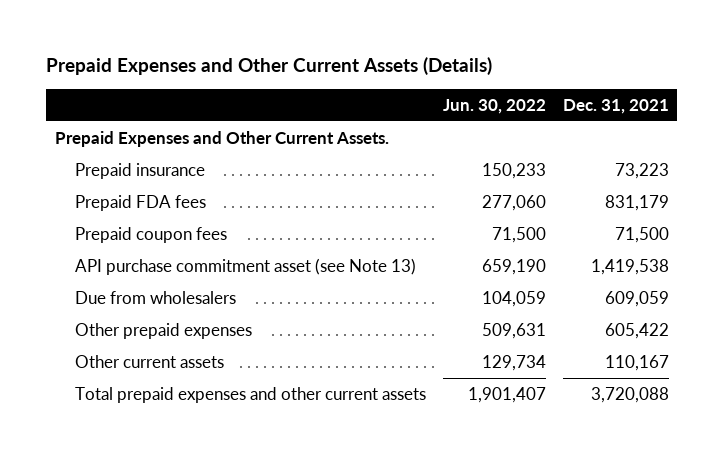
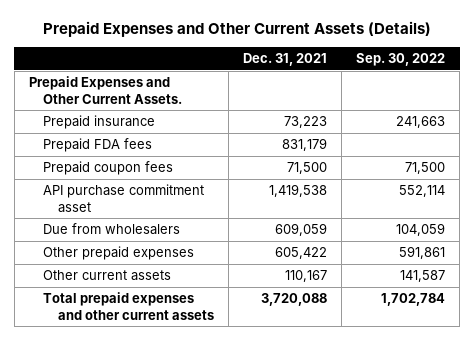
- | Jun. 30, 2022 | Dec. 31, 2021
+ | Dec. 31, 2021 | Sep. 30, 2022
- API purchase commitment asset (see Note 13) | 659,190 | 1,419,538
+ API purchase commitment asset | 1,419,538 | 552,114

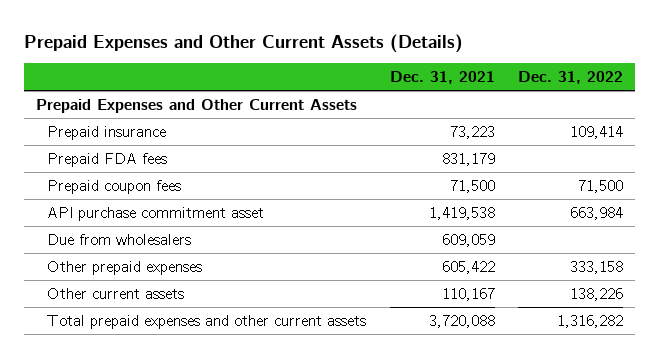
- | Dec. 31, 2021 | Sep. 30, 2022
+ | Dec. 31, 2021 | Dec. 31, 2022
- Prepaid Expenses and Other Current Assets.
+ Prepaid Expenses and Other Current Assets

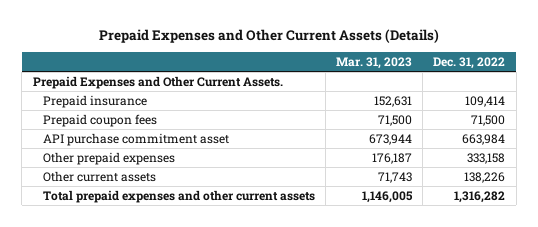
- | Dec. 31, 2021 | Dec. 31, 2022
+ | Mar. 31, 2023 | Dec. 31, 2022
- Prepaid Expenses and Other Current Assets
+ Prepaid Expenses and Other Current Assets.
- Prepaid FDA fees | 831,179 |
- Due from wholesalers | 609,059 |

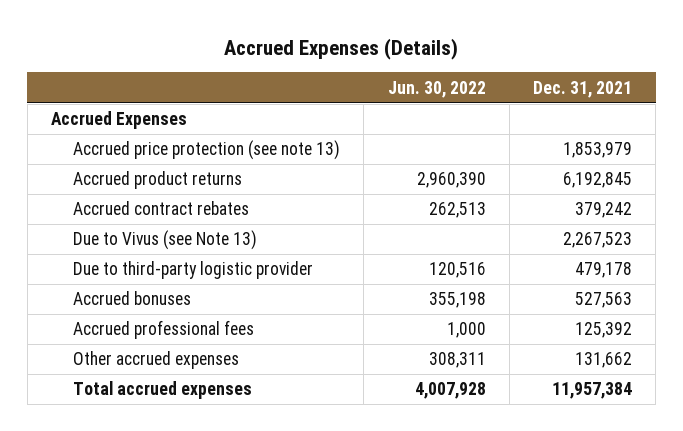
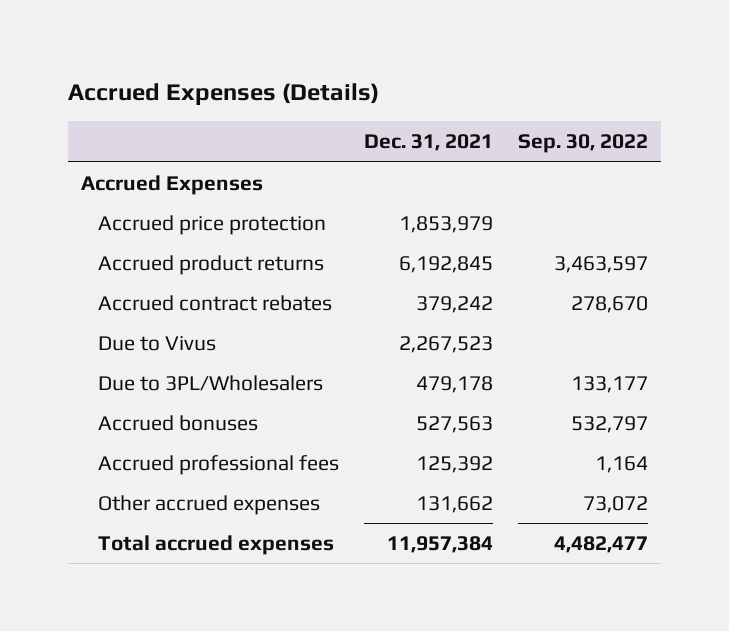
- | Jun. 30, 2022 | Dec. 31, 2021
+ | Dec. 31, 2021 | Sep. 30, 2022
- Accrued price protection (see note 13) | | 1,853,979
+ Accrued price protection | 1,853,979 |
- Due to Vivus (see Note 13) | | 2,267,523
- Due to third-party logistic provider | 120,516 | 479,178
+ Due to Vivus | 2,267,523 |
+ Due to 3PL/Wholesalers | 479,178 | 133,177

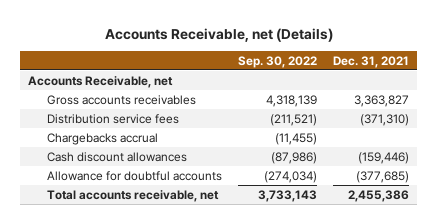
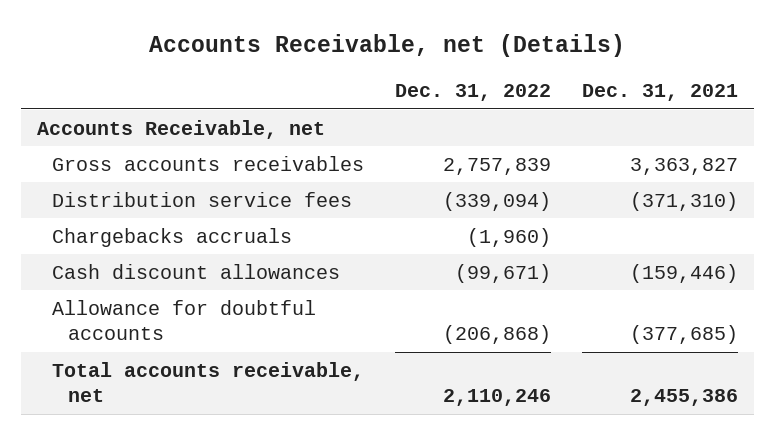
- | Sep. 30, 2022 | Dec. 31, 2021
+ | Dec. 31, 2022 | Dec. 31, 2021
- Chargebacks accrual | (11,455) |
+ Chargebacks accruals | (1,960) |

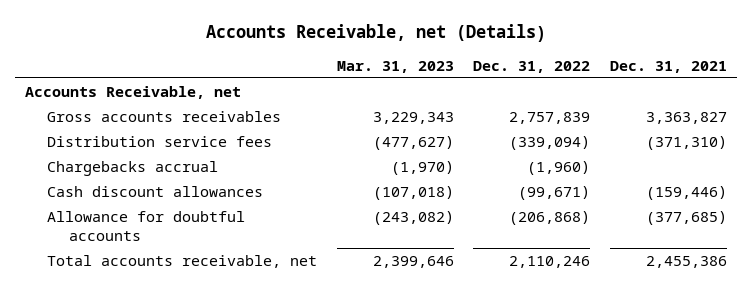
- | Dec. 31, 2022 | Dec. 31, 2021
+ | Mar. 31, 2023 | Dec. 31, 2022 | Dec. 31, 2021
- Chargebacks accruals | (1,960) |
+ Chargebacks accrual | (1,970) | (1,960) |

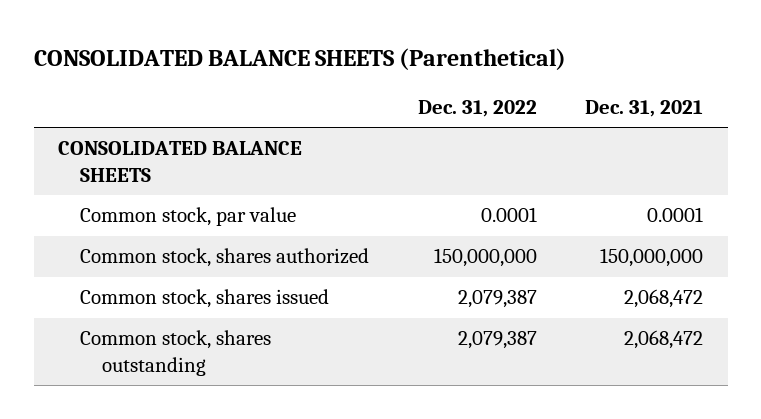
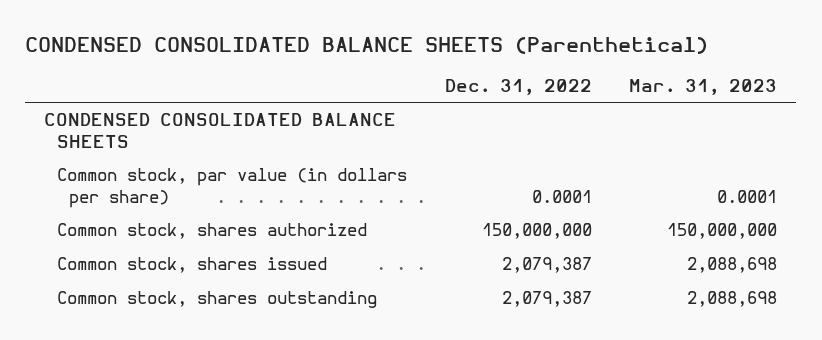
- CONSOLIDATED BALANCE SHEETS (Parenthetical)
+ CONDENSED CONSOLIDATED BALANCE SHEETS (Parenthetical)
- | Dec. 31, 2022 | Dec. 31, 2021
+ | Dec. 31, 2022 | Mar. 31, 2023
- CONSOLIDATED BALANCE SHEETS
- Common stock, par value | 0.0001 | 0.0001
+ CONDENSED CONSOLIDATED BALANCE SHEETS
+ Common stock, par value (in dollars per share) | 0.0001 | 0.0001

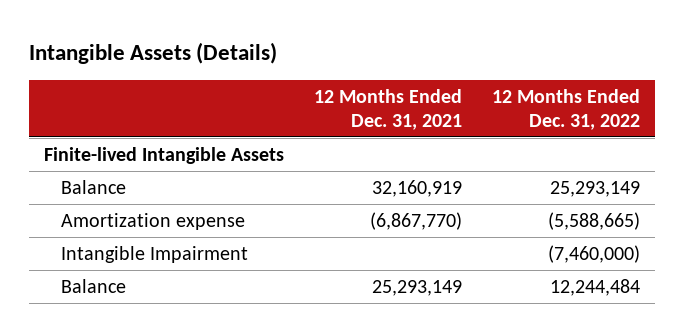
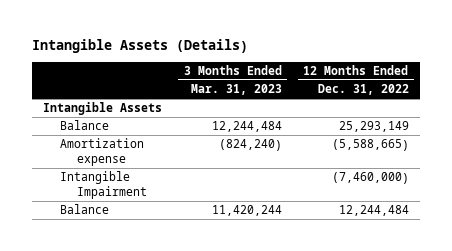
- | 12 Months Ended Dec. 31, 2021 | 12 Months Ended Dec. 31, 2022
+ | 3 Months Ended Mar. 31, 2023 | 12 Months Ended Dec. 31, 2022
- Finite-lived Intangible Assets
+ Intangible Assets

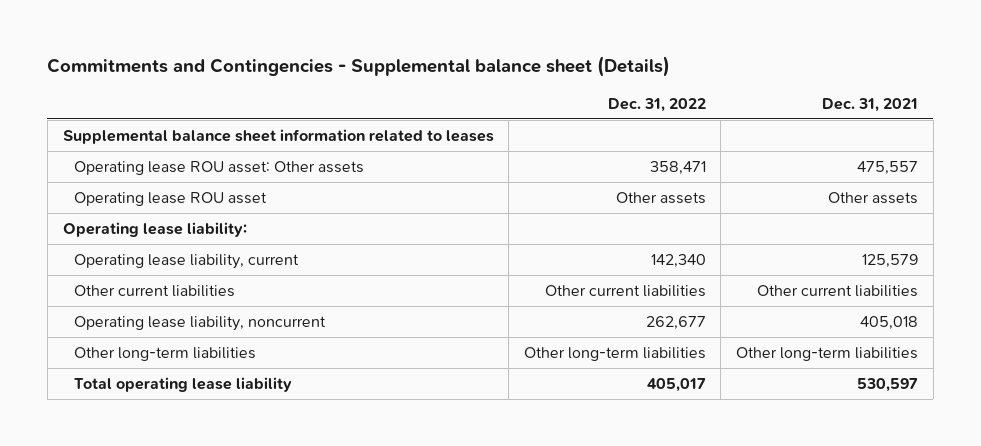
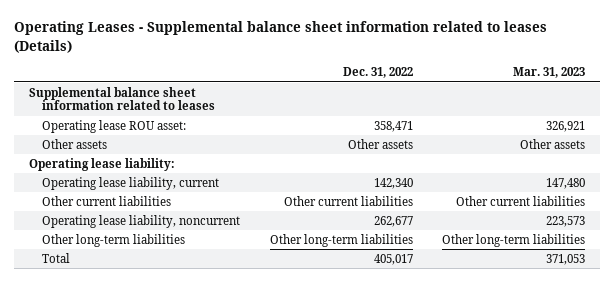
- Commitments and Contingencies - Supplemental balance sheet (Details)
+ Operating Leases - Supplemental balance sheet information related to leases (Details)
- | Dec. 31, 2022 | Dec. 31, 2021
+ | Dec. 31, 2022 | Mar. 31, 2023
- Operating lease ROU asset: Other assets | 358,471 | 475,557
- Operating lease ROU asset | Other assets | Other assets
+ Operating lease ROU asset: | 358,471 | 326,921
+ Other assets | Other assets | Other assets
- Total operating lease liability | 405,017 | 530,597
+ Total | 405,017 | 371,053

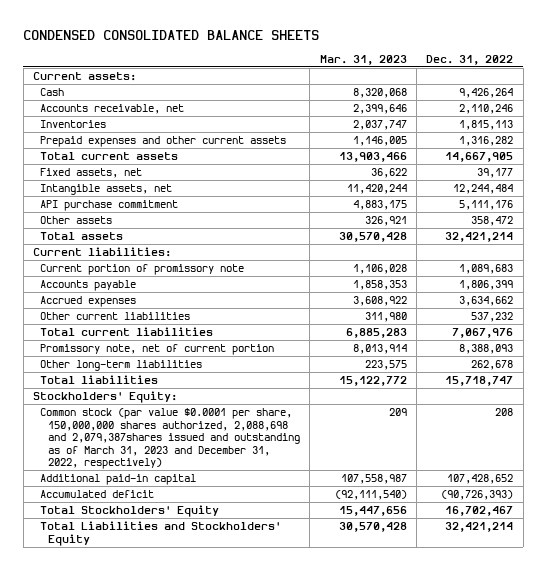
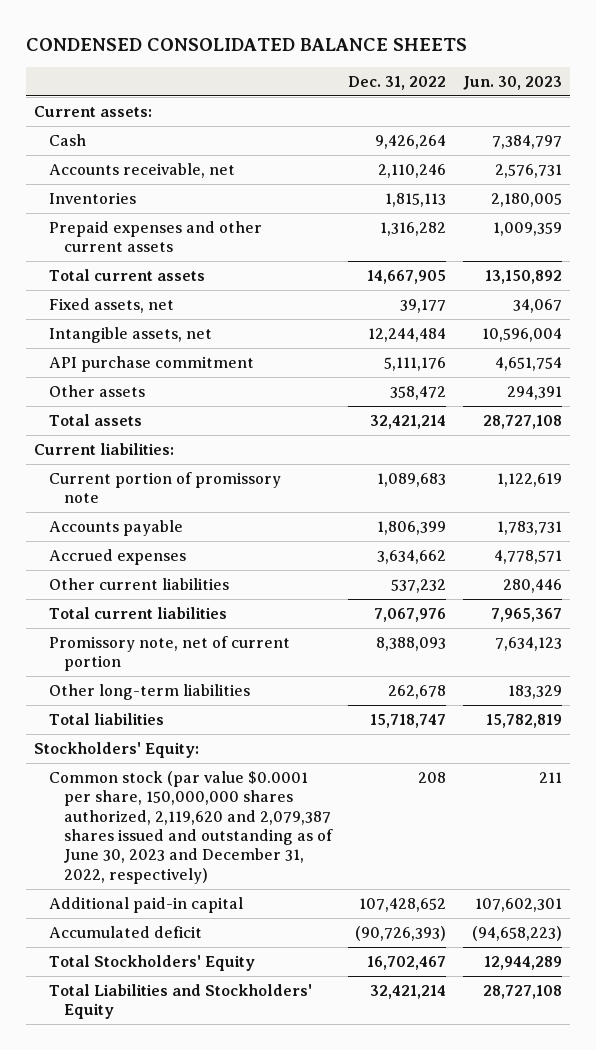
- | Mar. 31, 2023 | Dec. 31, 2022
+ | Dec. 31, 2022 | Jun. 30, 2023
- Common stock (par value $0.0001 per share, 150,000,000 shares authorized, 2,088,698 and 2,079,387shares issued and outstanding as of March 31, 2023 and December 31, 2022, respectively) | 209 | 208
+ Common stock (par value $0.0001 per share, 150,000,000 shares authorized, 2,119,620 and 2,079,387 shares issued and outstanding as of June 30, 2023 and December 31, 2022, respectively) | 208 | 211

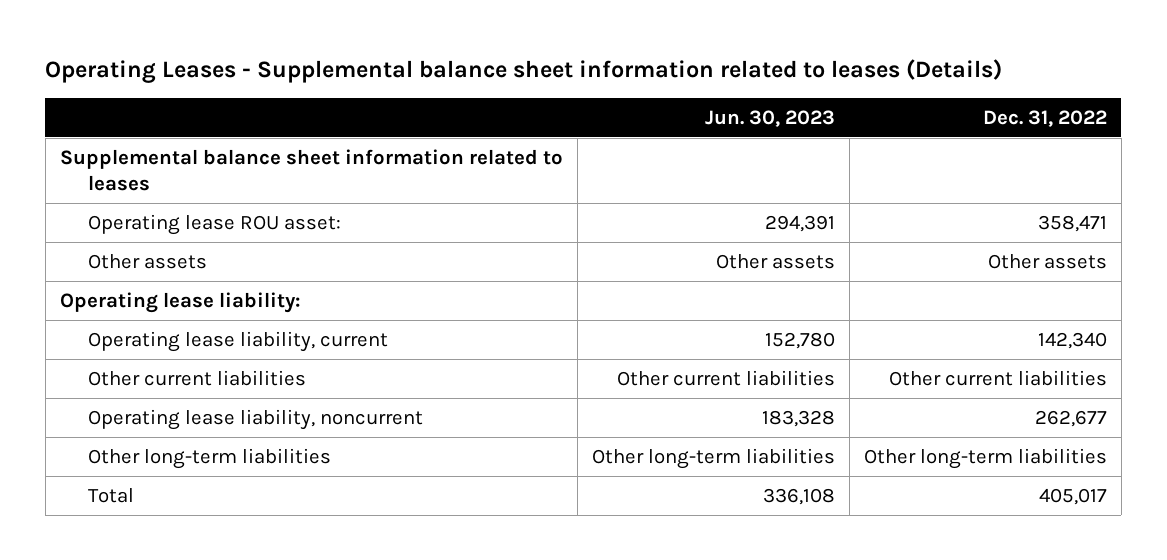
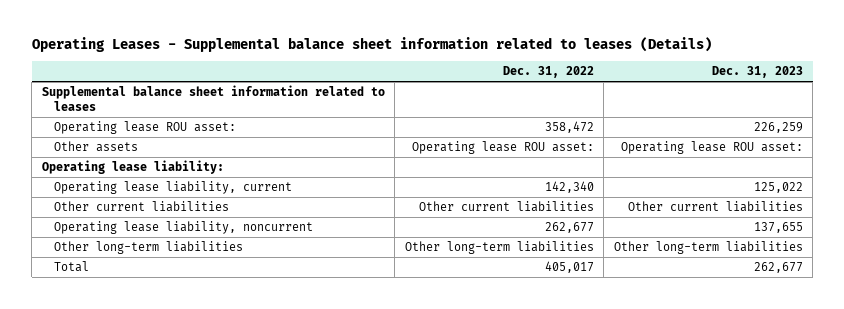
- | Jun. 30, 2023 | Dec. 31, 2022
+ | Dec. 31, 2022 | Dec. 31, 2023
- Operating lease ROU asset: | 294,391 | 358,471
- Other assets | Other assets | Other assets
+ Operating lease ROU asset: | 358,472 | 226,259
+ Other assets | Operating lease ROU asset: | Operating lease ROU asset:

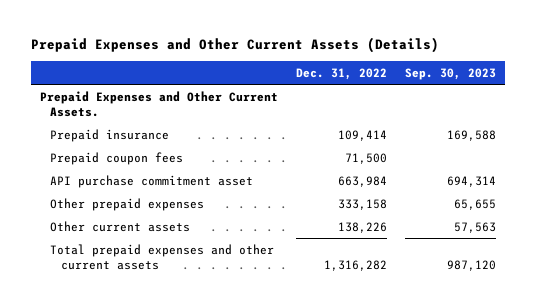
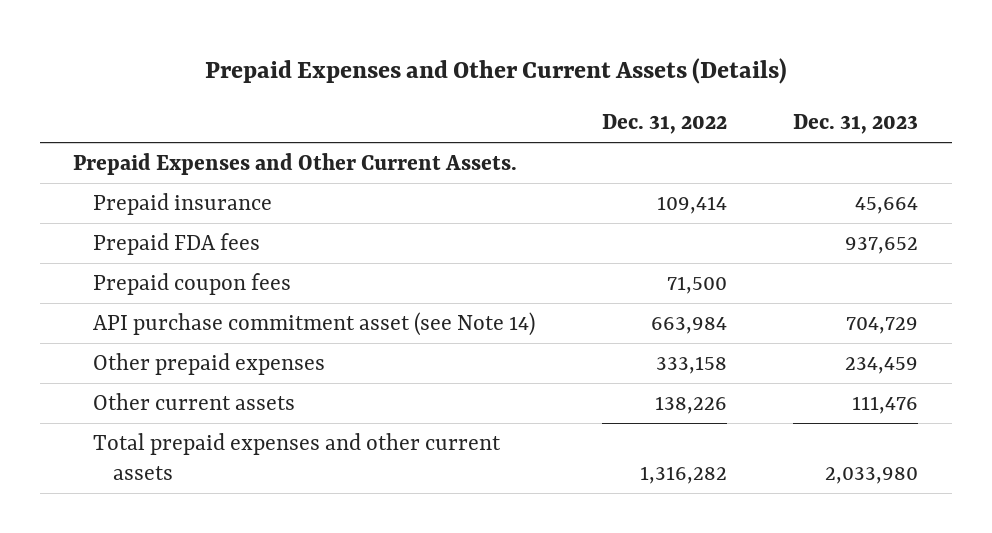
- | Dec. 31, 2022 | Sep. 30, 2023
+ | Dec. 31, 2022 | Dec. 31, 2023
+ Prepaid FDA fees | | 937,652
- API purchase commitment asset | 663,984 | 694,314
+ API purchase commitment asset (see Note 14) | 663,984 | 704,729

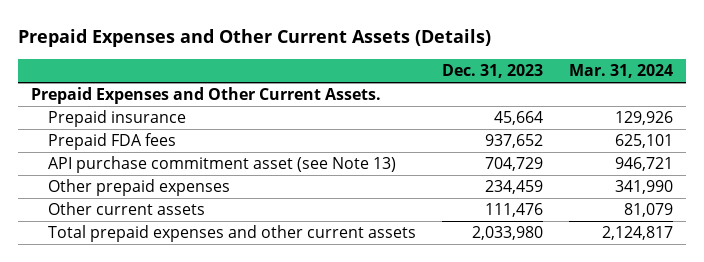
- | Dec. 31, 2022 | Dec. 31, 2023
+ | Dec. 31, 2023 | Mar. 31, 2024
- Prepaid coupon fees | 71,500 |
- API purchase commitment asset (see Note 14) | 663,984 | 704,729
+ API purchase commitment asset (see Note 13) | 704,729 | 946,721

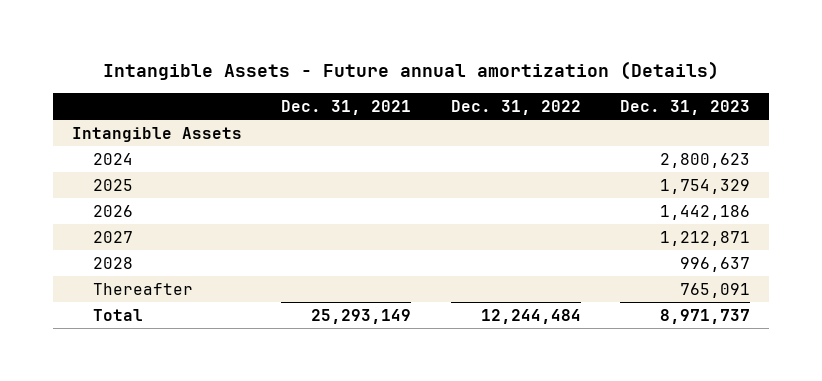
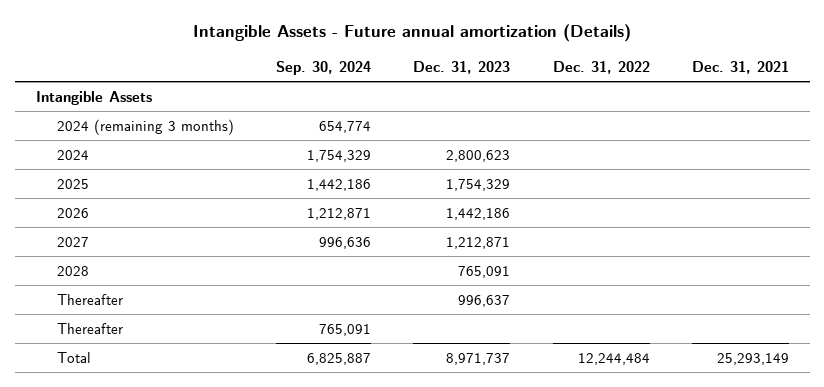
- | Dec. 31, 2021 | Dec. 31, 2022 | Dec. 31, 2023
+ | Sep. 30, 2024 | Dec. 31, 2023 | Dec. 31, 2022 | Dec. 31, 2021
+ 2024 (remaining 3 months) | 654,774 | | |
- 2028 | | | 996,637
- Thereafter | | | 765,091
+ 2028 | | 765,091 | |
+ Thereafter | | 996,637 | |
+ Thereafter | 765,091 | | |

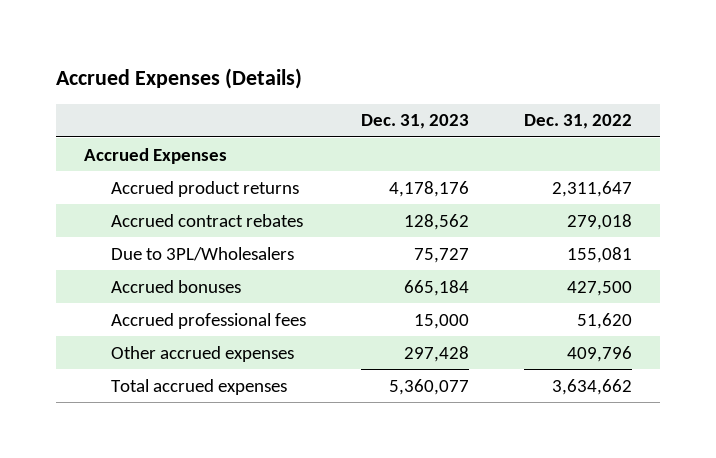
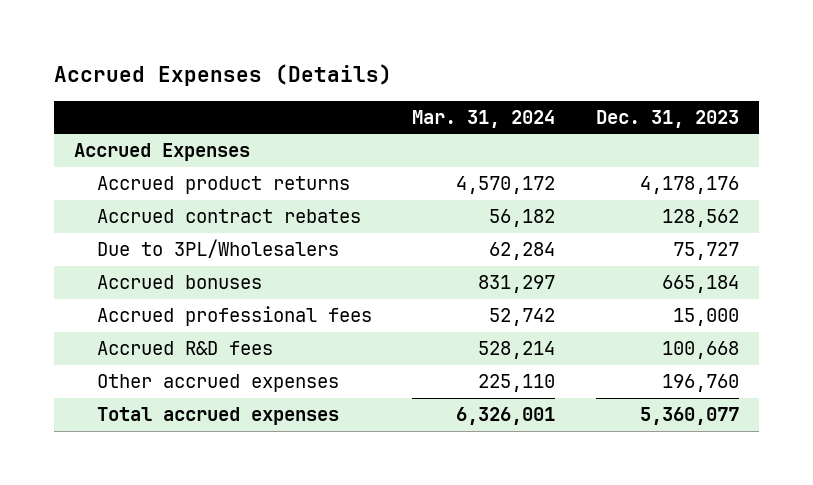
- | Dec. 31, 2023 | Dec. 31, 2022
+ | Mar. 31, 2024 | Dec. 31, 2023
- Other accrued expenses | 297,428 | 409,796
+ Accrued R&D fees | 528,214 | 100,668
+ Other accrued expenses | 225,110 | 196,760

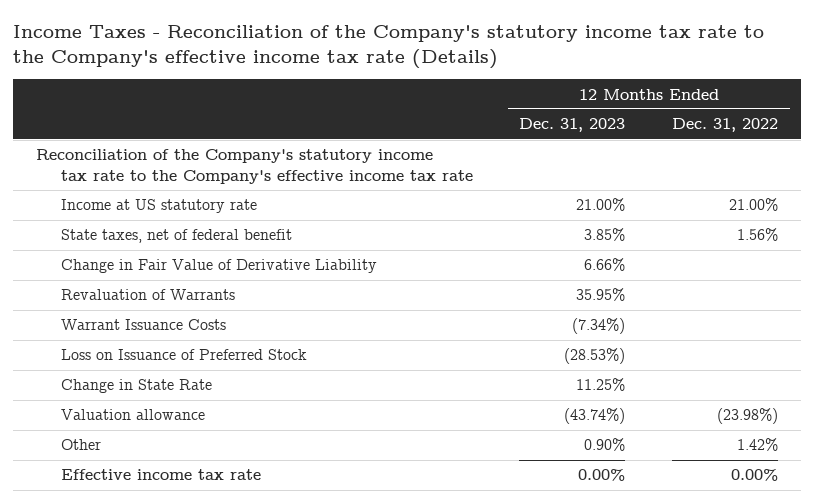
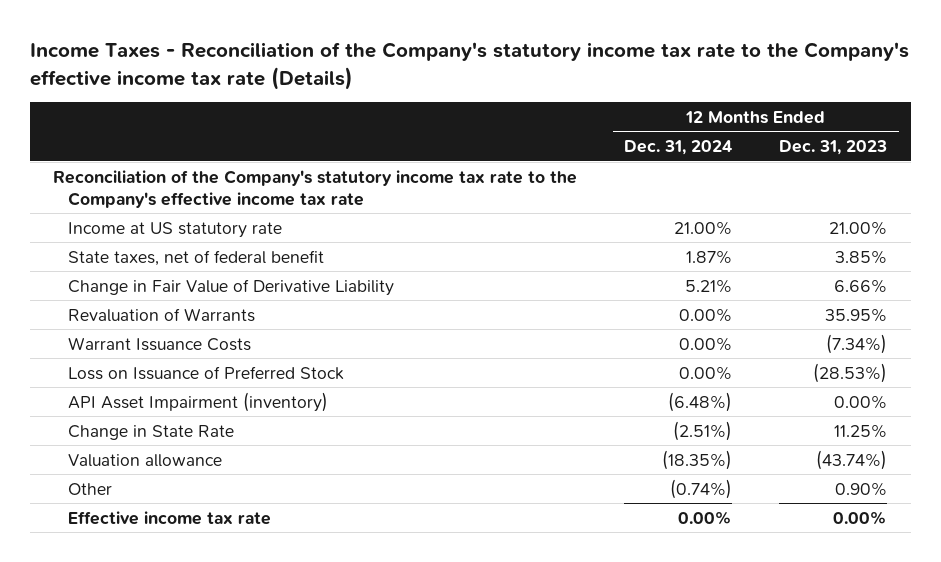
- | 12 Months Ended Dec. 31, 2023 | 12 Months Ended Dec. 31, 2022
+ | 12 Months Ended Dec. 31, 2024 | 12 Months Ended Dec. 31, 2023
+ API Asset Impairment (inventory) | (6.48%) | 0.00%

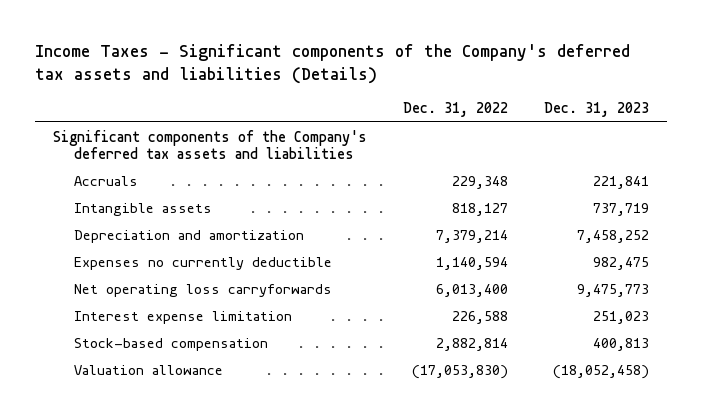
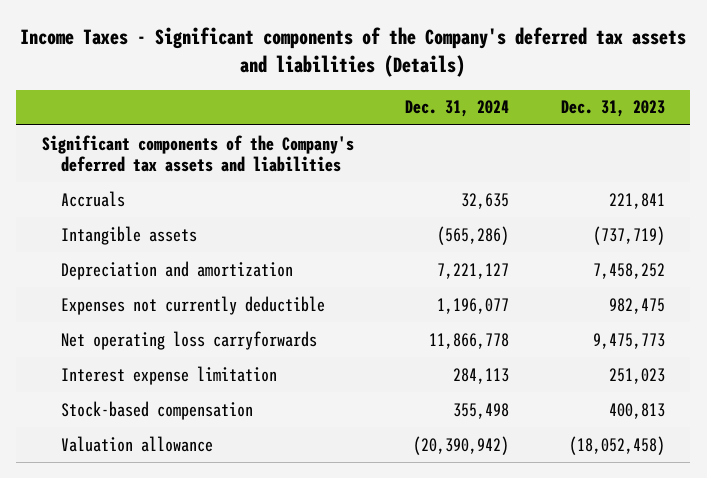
- | Dec. 31, 2022 | Dec. 31, 2023
+ | Dec. 31, 2024 | Dec. 31, 2023
- Intangible assets | 818,127 | 737,719
+ Intangible assets | (565,286) | (737,719)
- Expenses no currently deductible | 1,140,594 | 982,475
+ Expenses not currently deductible | 1,196,077 | 982,475

